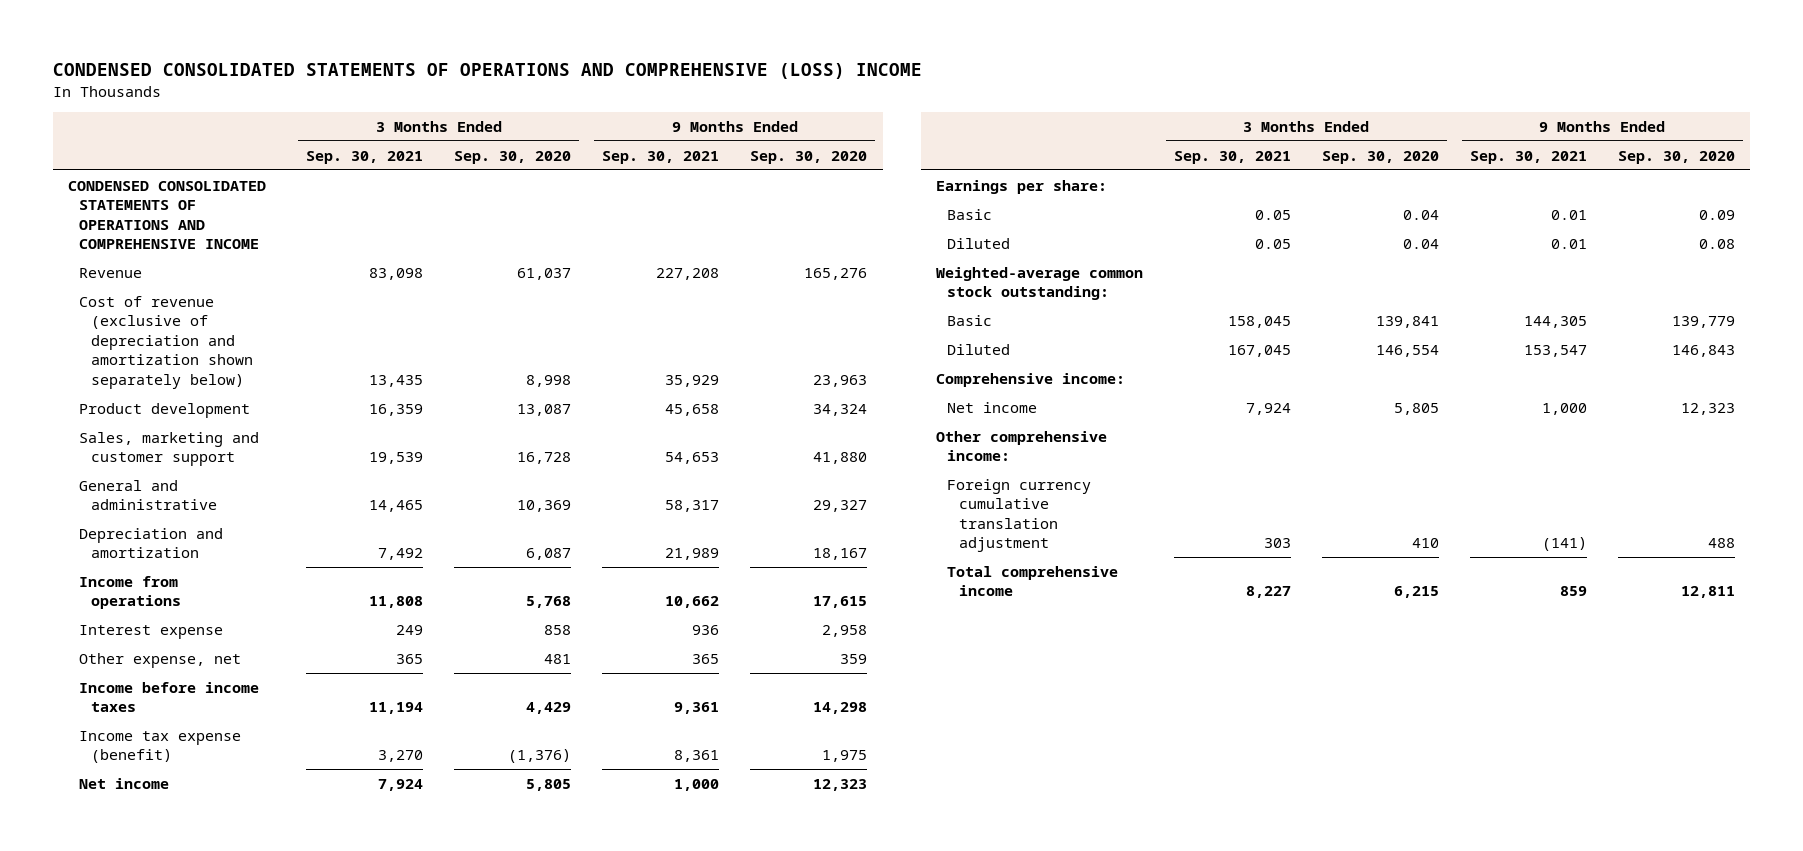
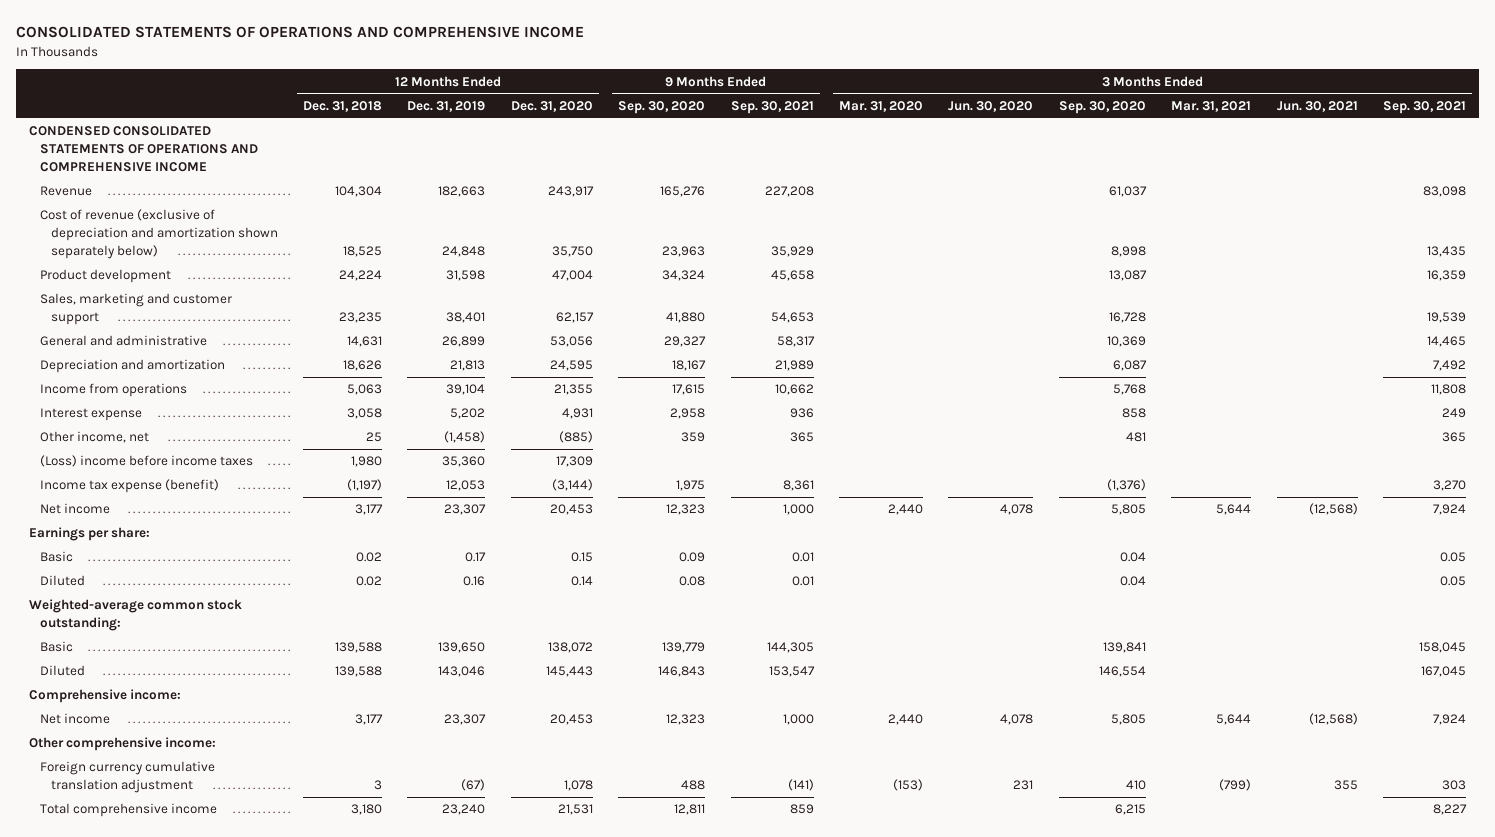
- CONDENSED CONSOLIDATED STATEMENTS OF OPERATIONS AND COMPREHENSIVE (LOSS) INCOME
+ CONSOLIDATED STATEMENTS OF OPERATIONS AND COMPREHENSIVE INCOME
- | 3 Months Ended Sep. 30, 2021 | 3 Months Ended Sep. 30, 2020 | 9 Months Ended Sep. 30, 2021 | 9 Months Ended Sep. 30, 2020
+ | 12 Months Ended Dec. 31, 2018 | 12 Months Ended Dec. 31, 2019 | 12 Months Ended Dec. 31, 2020 | 9 Months Ended Sep. 30, 2020 | 9 Months Ended Sep. 30, 2021 | 3 Months Ended Mar. 31, 2020 | 3 Months Ended Jun. 30, 2020 | 3 Months Ended Sep. 30, 2020 | 3 Months Ended Mar. 31, 2021 | 3 Months Ended Jun. 30, 2021 | 3 Months Ended Sep. 30, 2021
- Other expense, net | 365 | 481 | 365 | 359
- Income before income taxes | 11,194 | 4,429 | 9,361 | 14,298
+ Other income, net | 25 | (1,458) | (885) | 359 | 365 | | | 481 | | | 365
+ (Loss) income before income taxes | 1,980 | 35,360 | 17,309 | | | | | | | |

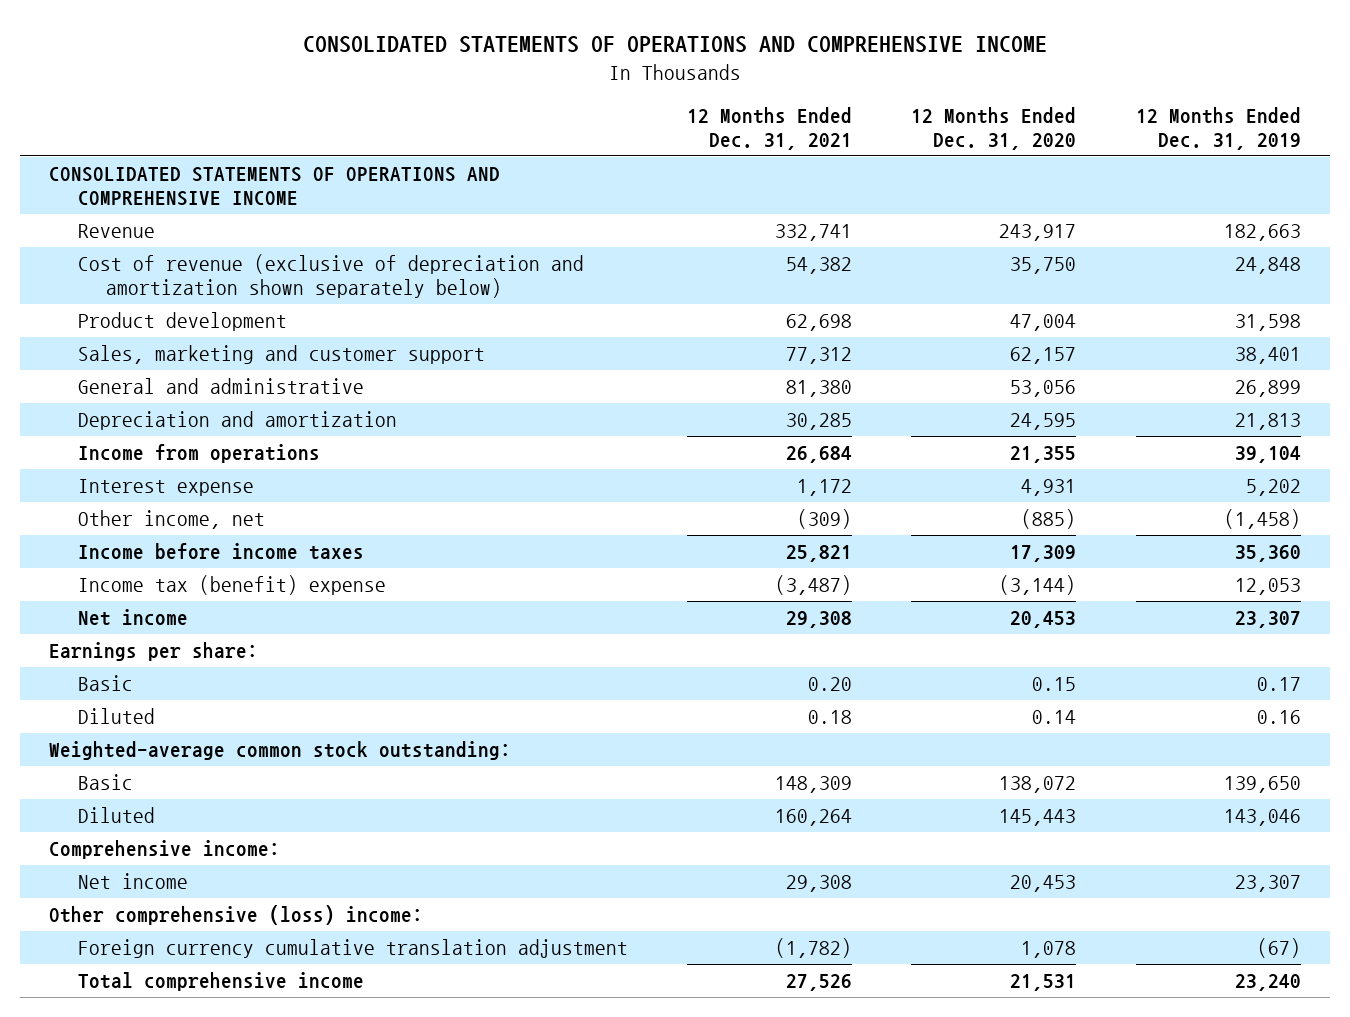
- | 12 Months Ended Dec. 31, 2018 | 12 Months Ended Dec. 31, 2019 | 12 Months Ended Dec. 31, 2020 | 9 Months Ended Sep. 30, 2020 | 9 Months Ended Sep. 30, 2021 | 3 Months Ended Mar. 31, 2020 | 3 Months Ended Jun. 30, 2020 | 3 Months Ended Sep. 30, 2020 | 3 Months Ended Mar. 31, 2021 | 3 Months Ended Jun. 30, 2021 | 3 Months Ended Sep. 30, 2021
+ | 12 Months Ended Dec. 31, 2021 | 12 Months Ended Dec. 31, 2020 | 12 Months Ended Dec. 31, 2019
- CONDENSED CONSOLIDATED STATEMENTS OF OPERATIONS AND COMPREHENSIVE INCOME
+ CONSOLIDATED STATEMENTS OF OPERATIONS AND COMPREHENSIVE INCOME
- (Loss) income before income taxes | 1,980 | 35,360 | 17,309 | | | | | | | |
- Income tax expense (benefit) | (1,197) | 12,053 | (3,144) | 1,975 | 8,361 | | | (1,376) | | | 3,270
+ Income before income taxes | 25,821 | 17,309 | 35,360
+ Income tax (benefit) expense | (3,487) | (3,144) | 12,053
- Other comprehensive income:
+ Other comprehensive (loss) income:

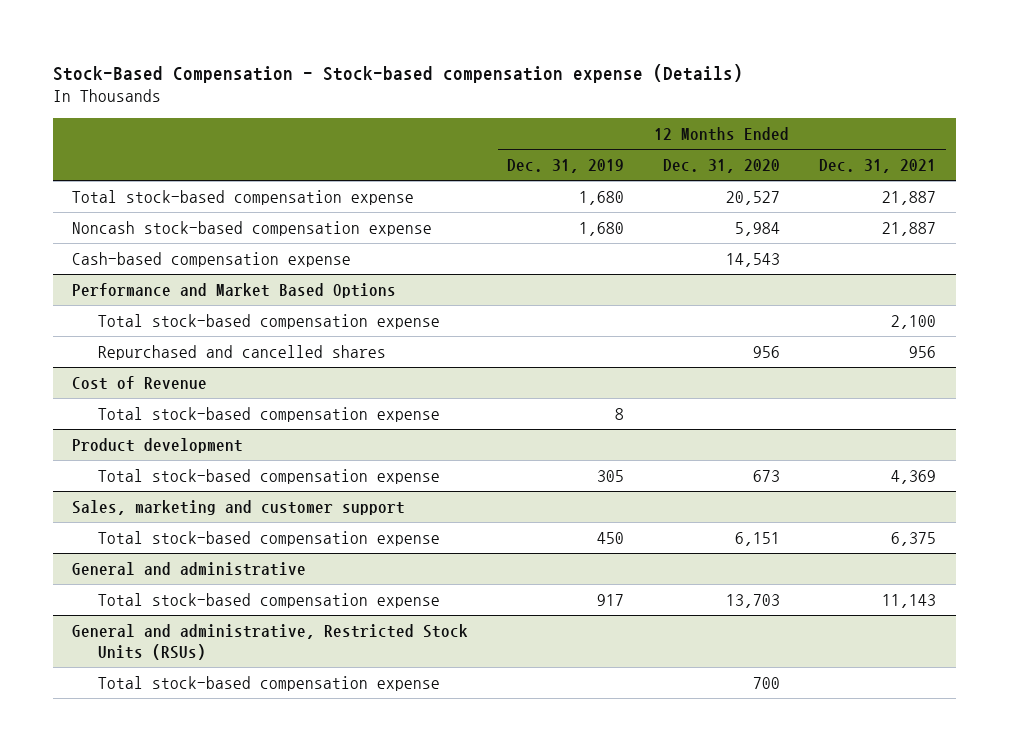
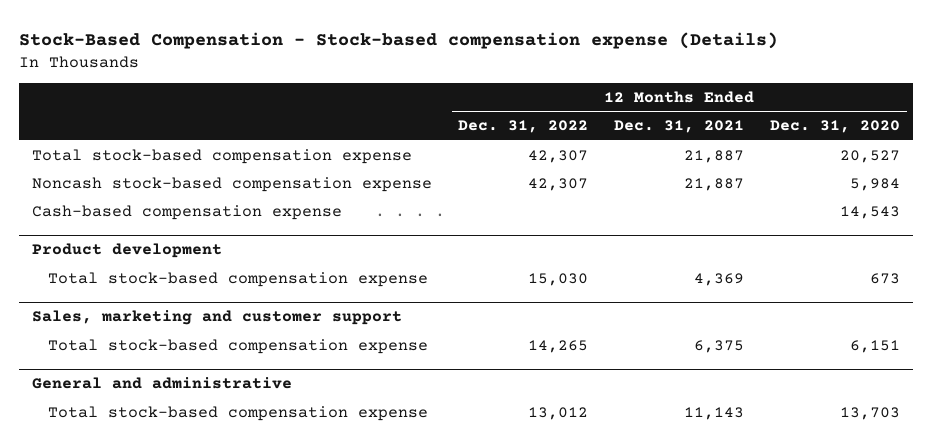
- | 12 Months Ended Dec. 31, 2019 | 12 Months Ended Dec. 31, 2020 | 12 Months Ended Dec. 31, 2021
+ | 12 Months Ended Dec. 31, 2022 | 12 Months Ended Dec. 31, 2021 | 12 Months Ended Dec. 31, 2020
- Performance and Market Based Options
- Total stock-based compensation expense | | | 2,100
- Repurchased and cancelled shares | | 956 | 956
- Cost of Revenue
- Total stock-based compensation expense | 8 | |
- General and administrative, Restricted Stock Units (RSUs)
- Total stock-based compensation expense | | 700 |

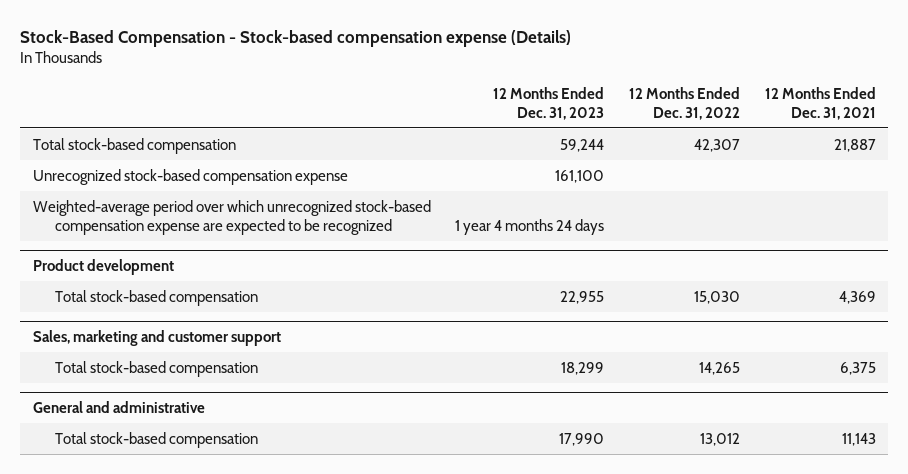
- | 12 Months Ended Dec. 31, 2022 | 12 Months Ended Dec. 31, 2021 | 12 Months Ended Dec. 31, 2020
+ | 12 Months Ended Dec. 31, 2023 | 12 Months Ended Dec. 31, 2022 | 12 Months Ended Dec. 31, 2021
- Total stock-based compensation expense | 42,307 | 21,887 | 20,527
- Noncash stock-based compensation expense | 42,307 | 21,887 | 5,984
- Cash-based compensation expense | | | 14,543
+ Total stock-based compensation | 59,244 | 42,307 | 21,887
+ Unrecognized stock-based compensation expense | 161,100 | |
+ Weighted-average period over which unrecognized stock-based compensation expense are expected to be recognized | 1 year 4 months 24 days | |
@ Product development
- Total stock-based compensation expense | 15,030 | 4,369 | 673
+ Total stock-based compensation | 22,955 | 15,030 | 4,369
@ Sales, marketing and customer support
- Total stock-based compensation expense | 14,265 | 6,375 | 6,151
+ Total stock-based compensation | 18,299 | 14,265 | 6,375
@ General and administrative
- Total stock-based compensation expense | 13,012 | 11,143 | 13,703
+ Total stock-based compensation | 17,990 | 13,012 | 11,143

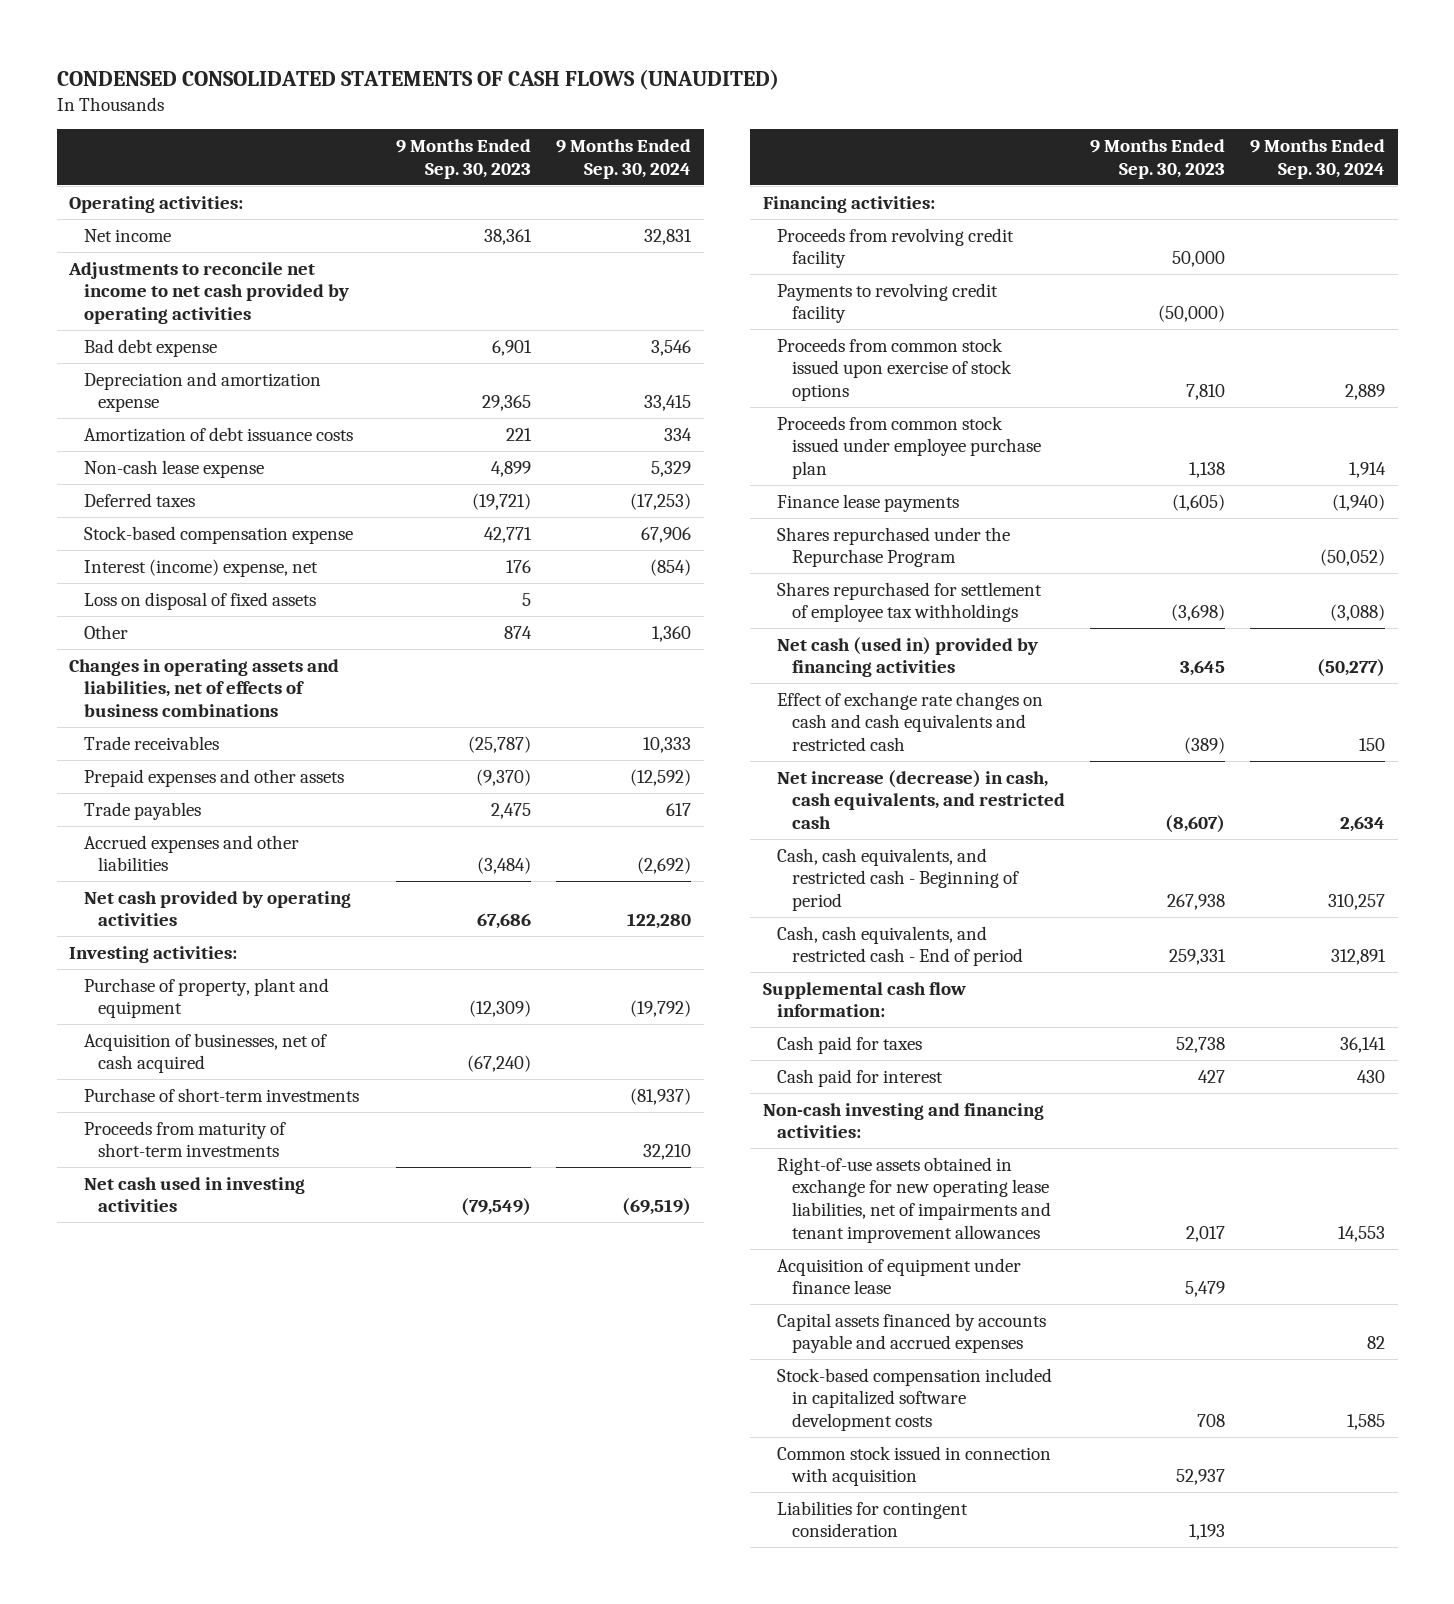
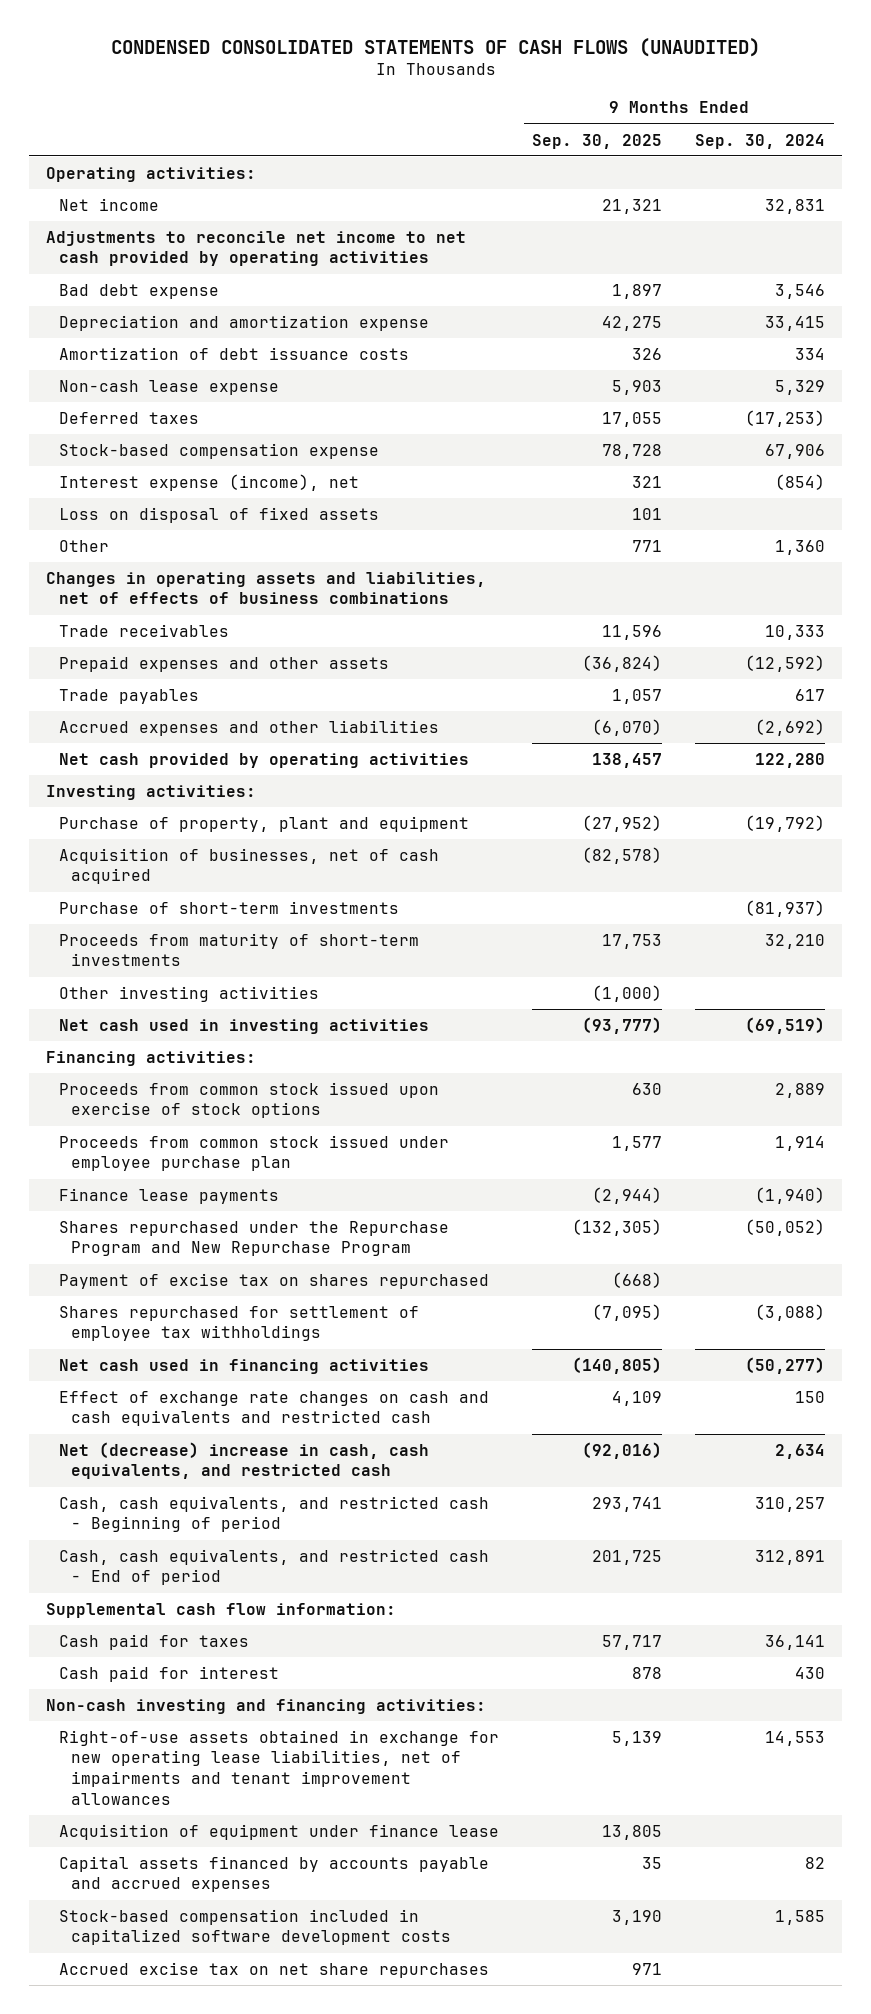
- | 9 Months Ended Sep. 30, 2023 | 9 Months Ended Sep. 30, 2024
+ | 9 Months Ended Sep. 30, 2025 | 9 Months Ended Sep. 30, 2024
- Interest (income) expense, net | 176 | (854)
+ Interest expense (income), net | 321 | (854)
+ Other investing activities | (1,000) |
- Proceeds from revolving credit facility | 50,000 |
- Payments to revolving credit facility | (50,000) |
- Shares repurchased under the Repurchase Program | | (50,052)
+ Shares repurchased under the Repurchase Program and New Repurchase Program | (132,305) | (50,052)
+ Payment of excise tax on shares repurchased | (668) |
- Net cash (used in) provided by financing activities | 3,645 | (50,277)
+ Net cash used in financing activities | (140,805) | (50,277)
- Net increase (decrease) in cash, cash equivalents, and restricted cash | (8,607) | 2,634
+ Net (decrease) increase in cash, cash equivalents, and restricted cash | (92,016) | 2,634
- Common stock issued in connection with acquisition | 52,937 |
- Liabilities for contingent consideration | 1,193 |
+ Accrued excise tax on net share repurchases | 971 |

